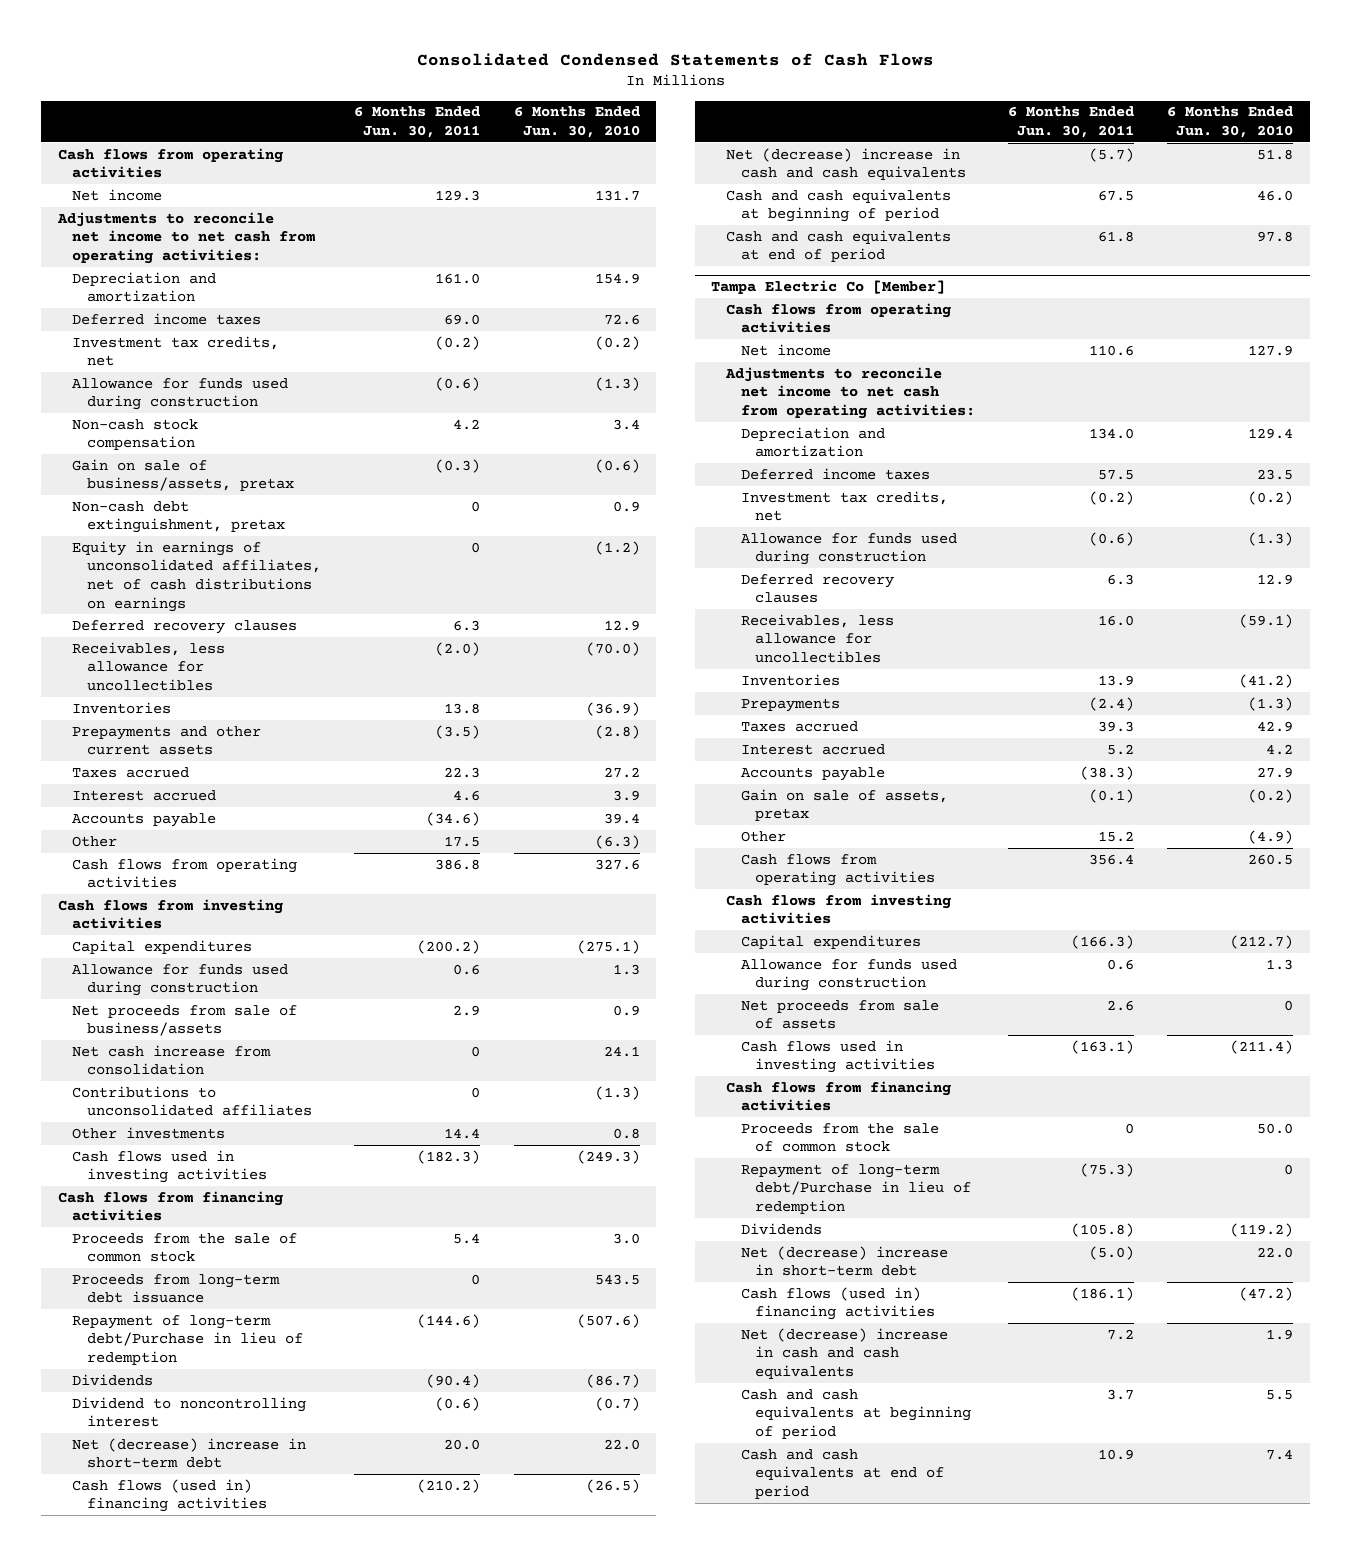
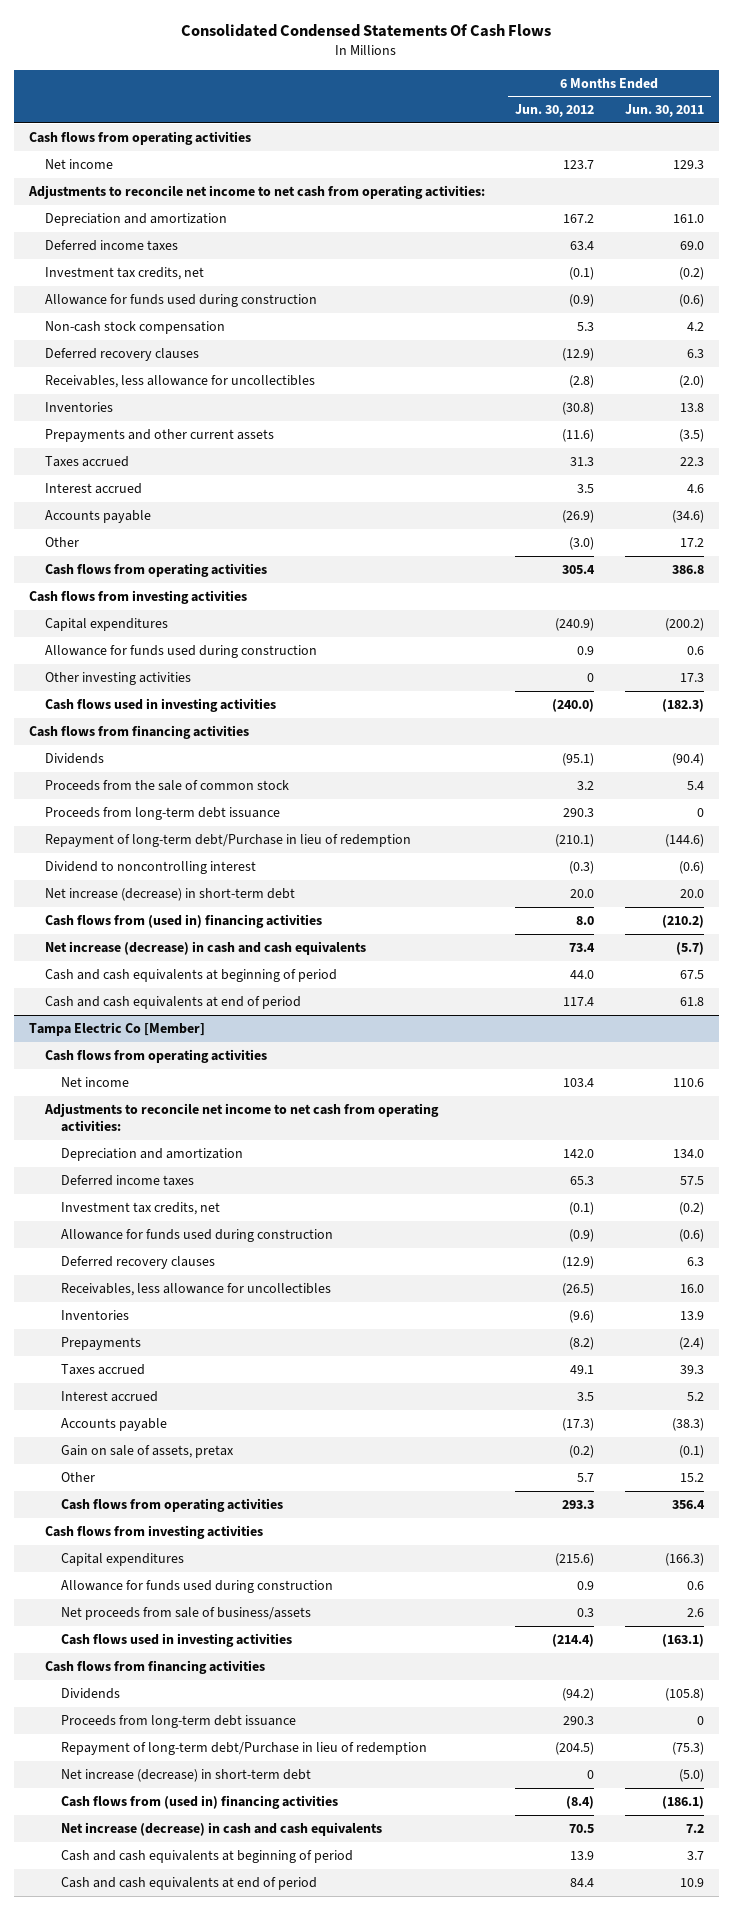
- Consolidated Condensed Statements of Cash Flows
+ Consolidated Condensed Statements Of Cash Flows
- | 6 Months Ended Jun. 30, 2011 | 6 Months Ended Jun. 30, 2010
+ | 6 Months Ended Jun. 30, 2012 | 6 Months Ended Jun. 30, 2011
- Gain on sale of business/assets, pretax | (0.3) | (0.6)
- Non-cash debt extinguishment, pretax | 0 | 0.9
- Equity in earnings of unconsolidated affiliates, net of cash distributions on earnings | 0 | (1.2)
- Other | 17.5 | (6.3)
+ Other | (3.0) | 17.2
- Net proceeds from sale of business/assets | 2.9 | 0.9
- Net cash increase from consolidation | 0 | 24.1
- Contributions to unconsolidated affiliates | 0 | (1.3)
- Other investments | 14.4 | 0.8
+ Other investing activities | 0 | 17.3
moved up: Dividends | (95.1) | (90.4)
- Net (decrease) increase in short-term debt | 20.0 | 22.0
- Cash flows (used in) financing activities | (210.2) | (26.5)
- Net (decrease) increase in cash and cash equivalents | (5.7) | 51.8
+ Net increase (decrease) in short-term debt | 20.0 | 20.0
+ Cash flows from (used in) financing activities | 8.0 | (210.2)
+ Net increase (decrease) in cash and cash equivalents | 73.4 | (5.7)
@ Tampa Electric Co [Member]
- Net proceeds from sale of assets | 2.6 | 0
+ Net proceeds from sale of business/assets | 0.3 | 2.6
- Proceeds from the sale of common stock | 0 | 50.0
- Net (decrease) increase in short-term debt | (5.0) | 22.0
- Cash flows (used in) financing activities | (186.1) | (47.2)
- Net (decrease) increase in cash and cash equivalents | 7.2 | 1.9
+ Proceeds from long-term debt issuance | 290.3 | 0
moved down: Repayment of long-term debt/Purchase in lieu of redemption | (204.5) | (75.3)
+ Net increase (decrease) in short-term debt | 0 | (5.0)
+ Cash flows from (used in) financing activities | (8.4) | (186.1)
+ Net increase (decrease) in cash and cash equivalents | 70.5 | 7.2

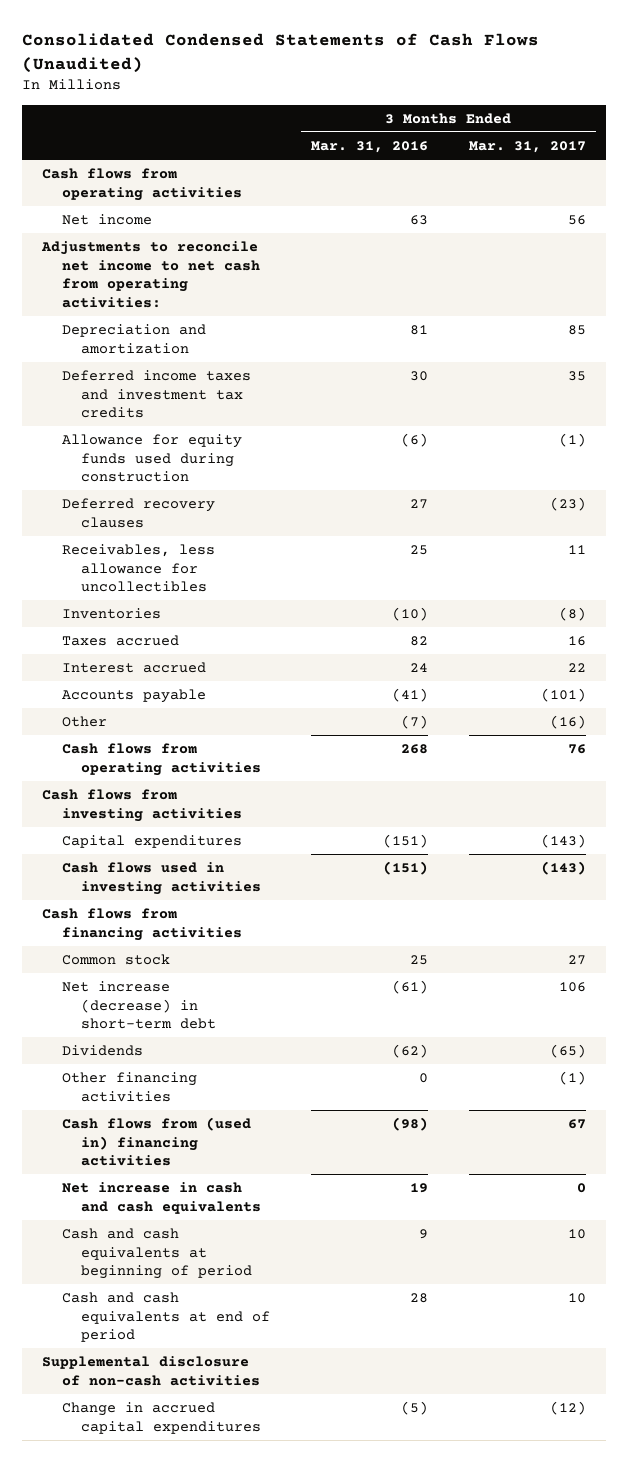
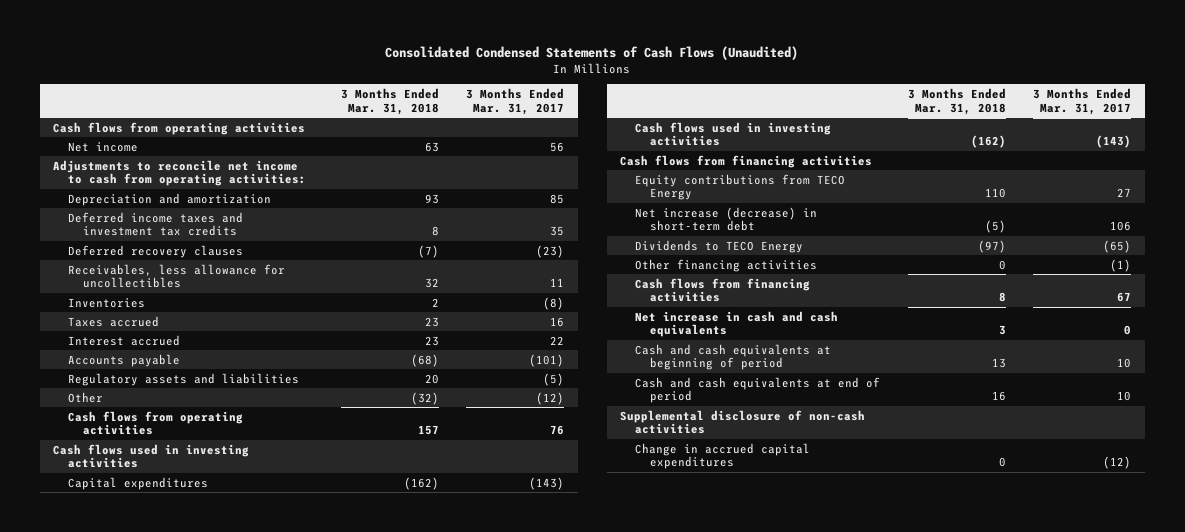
- | 3 Months Ended Mar. 31, 2016 | 3 Months Ended Mar. 31, 2017
+ | 3 Months Ended Mar. 31, 2018 | 3 Months Ended Mar. 31, 2017
- Adjustments to reconcile net income to net cash from operating activities:
+ Adjustments to reconcile net income to cash from operating activities:
- Allowance for equity funds used during construction | (6) | (1)
- Other | (7) | (16)
+ Regulatory assets and liabilities | 20 | (5)
+ Other | (32) | (12)
- Cash flows from investing activities
+ Cash flows used in investing activities
- Common stock | 25 | 27
+ Equity contributions from TECO Energy | 110 | 27
- Dividends | (62) | (65)
+ Dividends to TECO Energy | (97) | (65)
- Cash flows from (used in) financing activities | (98) | 67
+ Cash flows from financing activities | 8 | 67

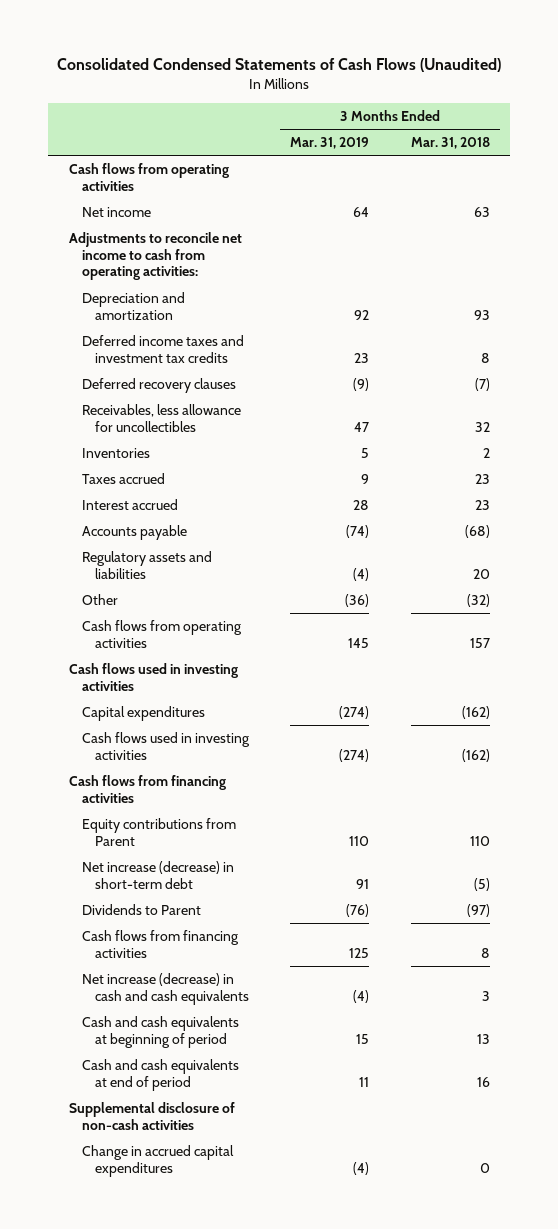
- | 3 Months Ended Mar. 31, 2018 | 3 Months Ended Mar. 31, 2017
+ | 3 Months Ended Mar. 31, 2019 | 3 Months Ended Mar. 31, 2018
- Equity contributions from TECO Energy | 110 | 27
+ Equity contributions from Parent | 110 | 110
- Dividends to TECO Energy | (97) | (65)
- Other financing activities | 0 | (1)
+ Dividends to Parent | (76) | (97)
- Net increase in cash and cash equivalents | 3 | 0
+ Net increase (decrease) in cash and cash equivalents | (4) | 3

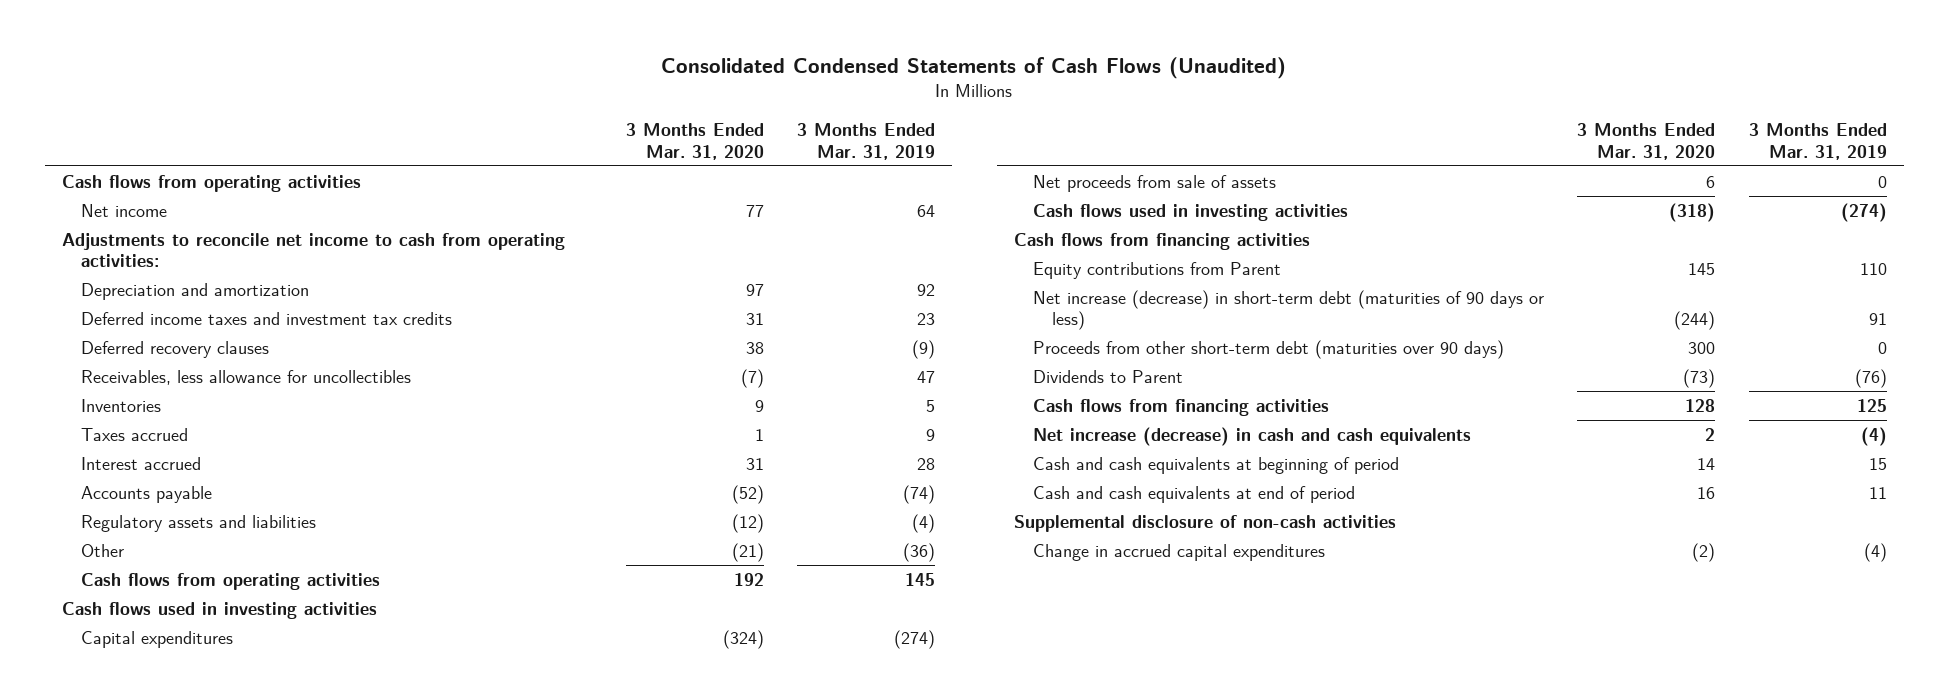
- | 3 Months Ended Mar. 31, 2019 | 3 Months Ended Mar. 31, 2018
+ | 3 Months Ended Mar. 31, 2020 | 3 Months Ended Mar. 31, 2019
+ Net proceeds from sale of assets | 6 | 0
- Net increase (decrease) in short-term debt | 91 | (5)
+ Net increase (decrease) in short-term debt (maturities of 90 days or less) | (244) | 91
+ Proceeds from other short-term debt (maturities over 90 days) | 300 | 0

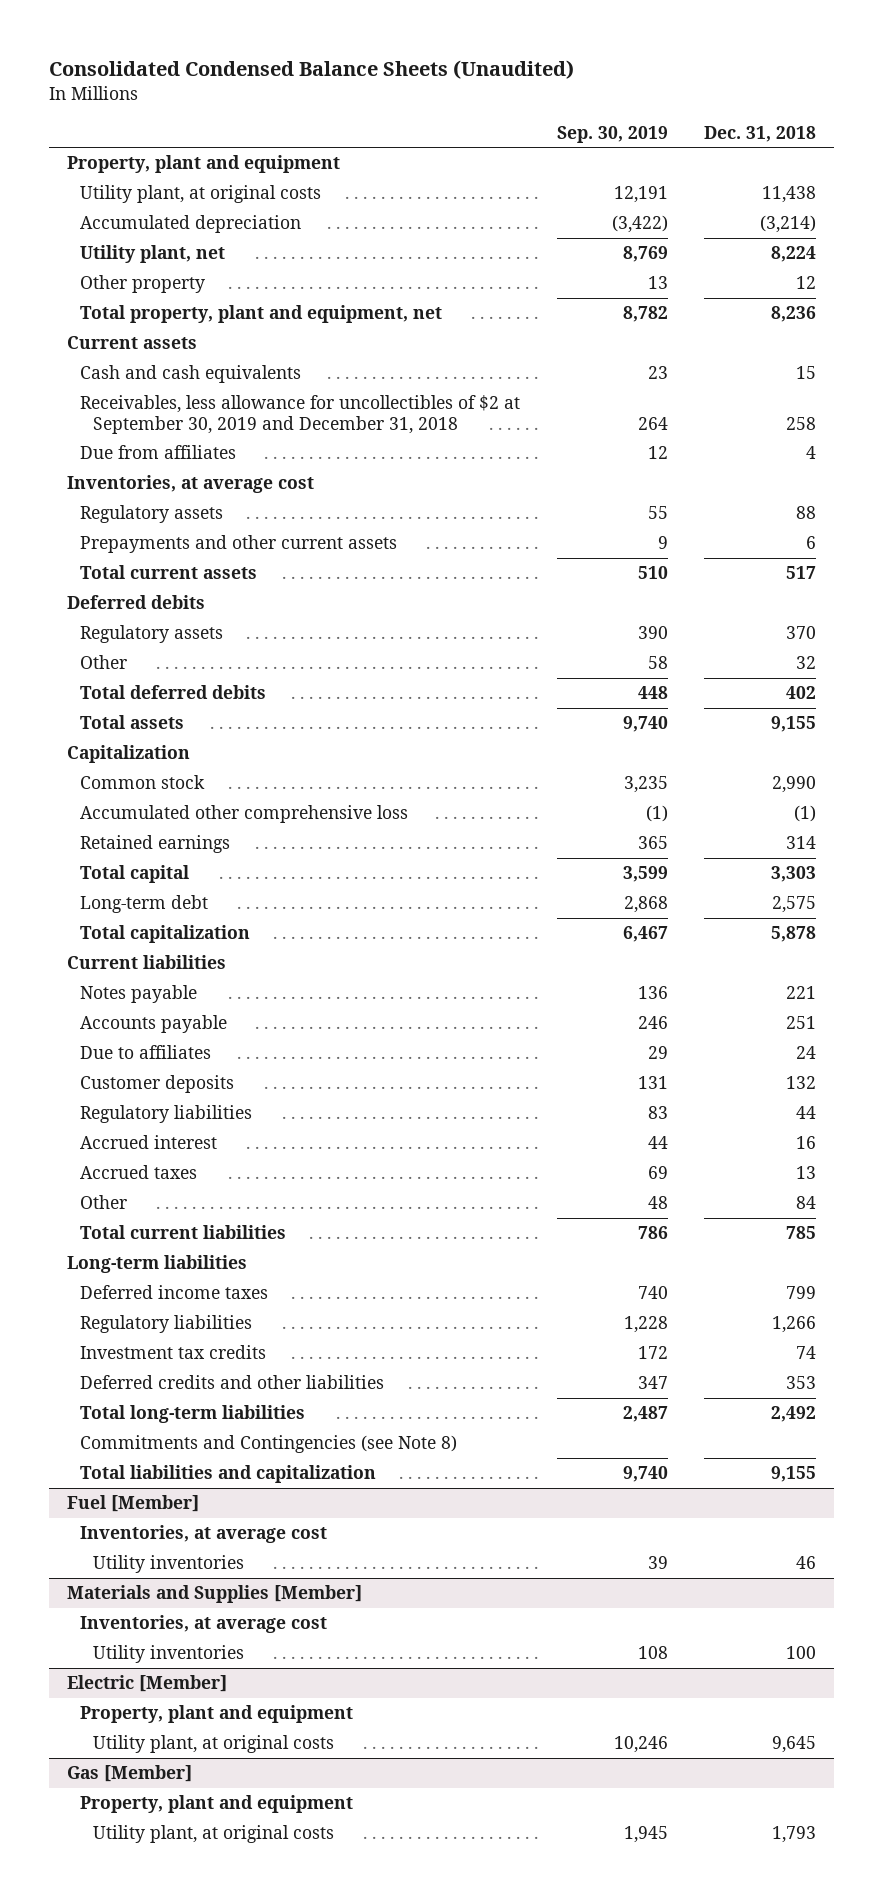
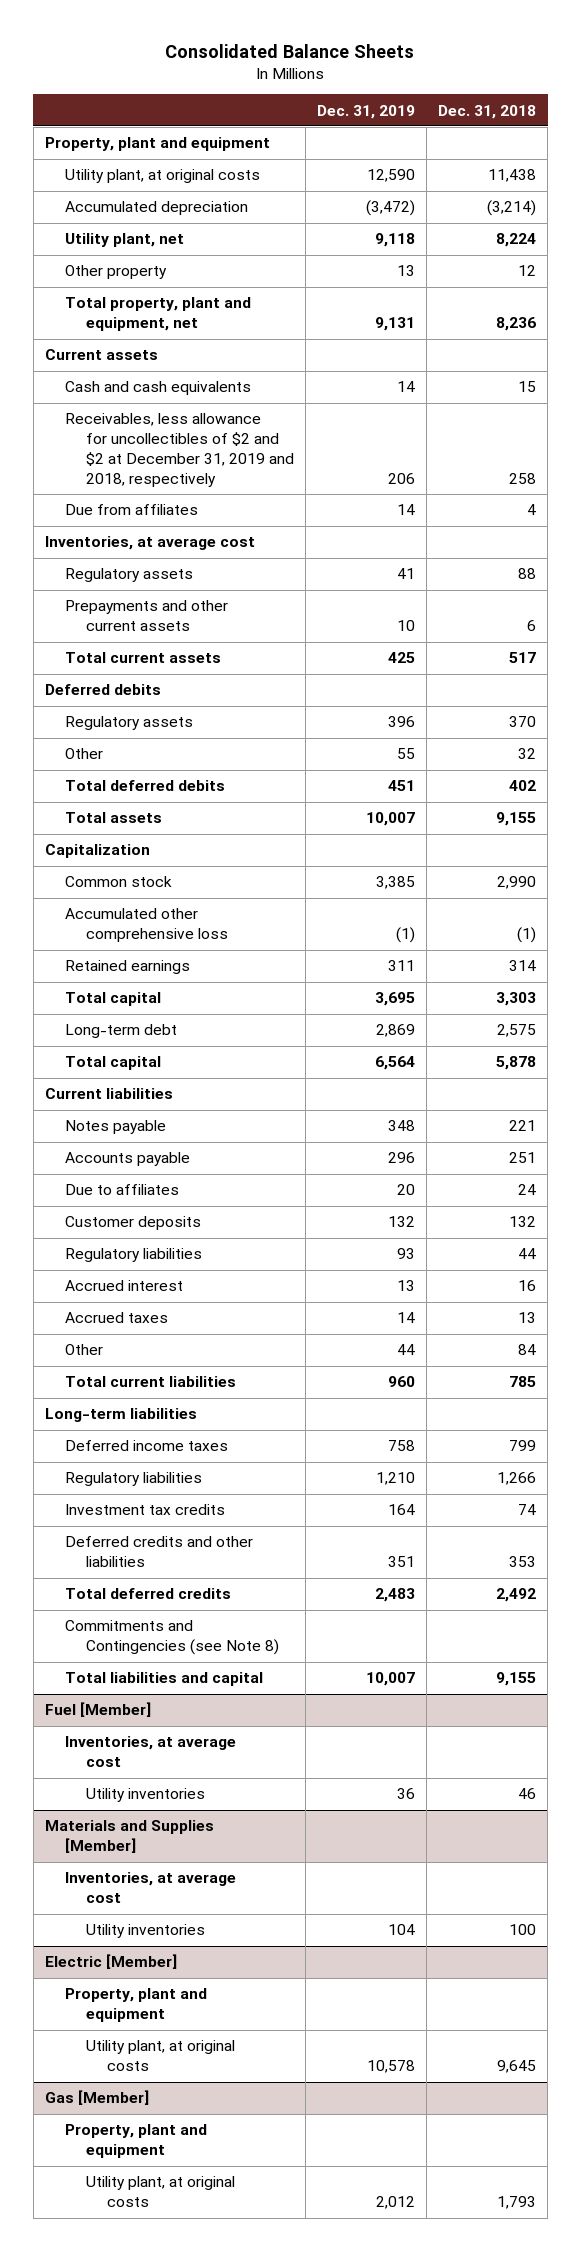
- Consolidated Condensed Balance Sheets (Unaudited)
+ Consolidated Balance Sheets
- | Sep. 30, 2019 | Dec. 31, 2018
+ | Dec. 31, 2019 | Dec. 31, 2018
- Receivables, less allowance for uncollectibles of $2 at September 30, 2019 and December 31, 2018 | 264 | 258
+ Receivables, less allowance for uncollectibles of $2 and $2 at December 31, 2019 and 2018, respectively | 206 | 258
- Total capitalization | 6,467 | 5,878
+ Total capital | 6,564 | 5,878
- Total long-term liabilities | 2,487 | 2,492
+ Total deferred credits | 2,483 | 2,492
- Total liabilities and capitalization | 9,740 | 9,155
+ Total liabilities and capital | 10,007 | 9,155

